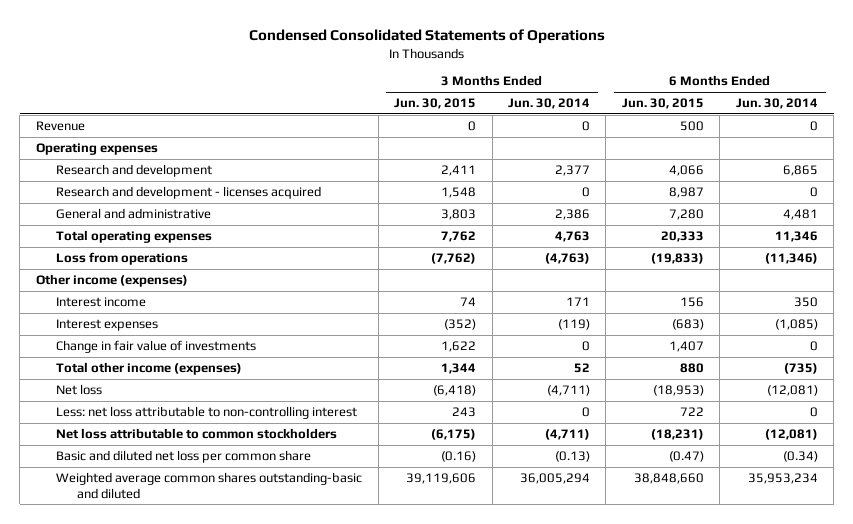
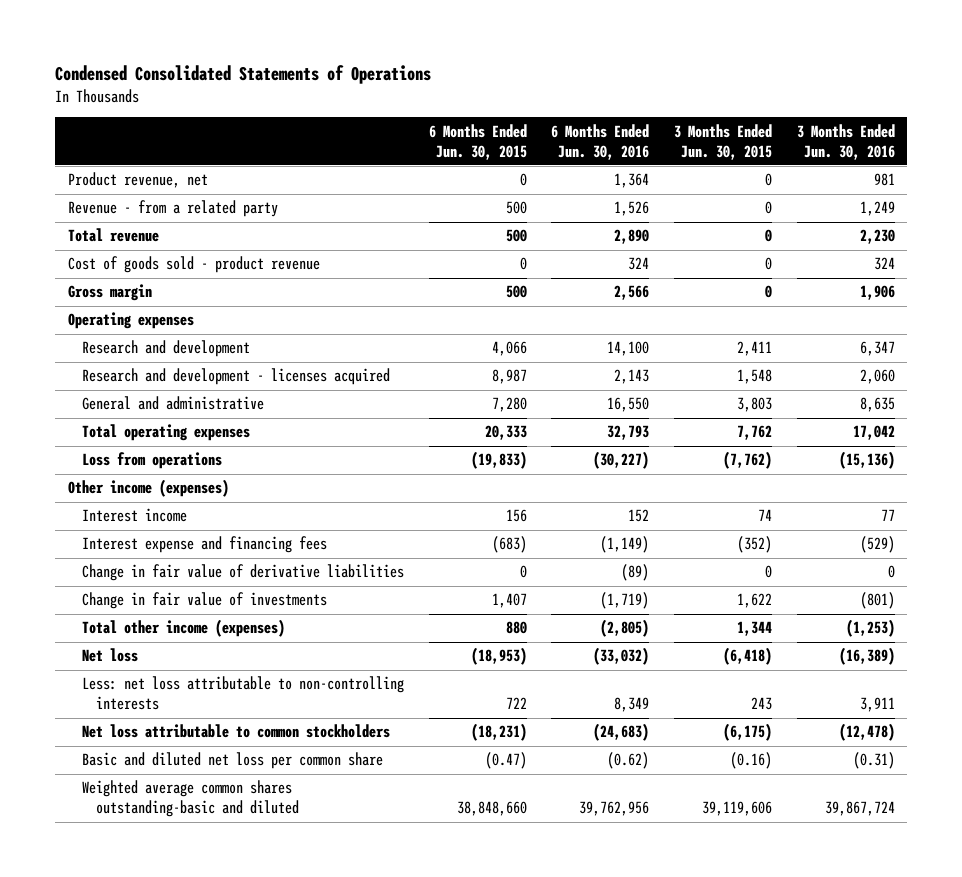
- | 3 Months Ended Jun. 30, 2015 | 3 Months Ended Jun. 30, 2014 | 6 Months Ended Jun. 30, 2015 | 6 Months Ended Jun. 30, 2014
+ | 6 Months Ended Jun. 30, 2015 | 6 Months Ended Jun. 30, 2016 | 3 Months Ended Jun. 30, 2015 | 3 Months Ended Jun. 30, 2016
- Revenue | 0 | 0 | 500 | 0
+ Product revenue, net | 0 | 1,364 | 0 | 981
+ Revenue - from a related party | 500 | 1,526 | 0 | 1,249
+ Total revenue | 500 | 2,890 | 0 | 2,230
+ Cost of goods sold - product revenue | 0 | 324 | 0 | 324
+ Gross margin | 500 | 2,566 | 0 | 1,906
- Interest expenses | (352) | (119) | (683) | (1,085)
+ Interest expense and financing fees | (683) | (1,149) | (352) | (529)
+ Change in fair value of derivative liabilities | 0 | (89) | 0 | 0
- Less: net loss attributable to non-controlling interest | 243 | 0 | 722 | 0
+ Less: net loss attributable to non-controlling interests | 722 | 8,349 | 243 | 3,911

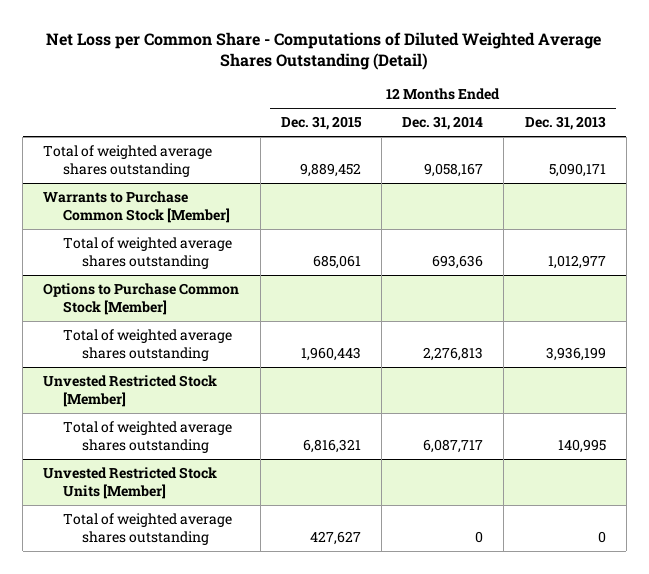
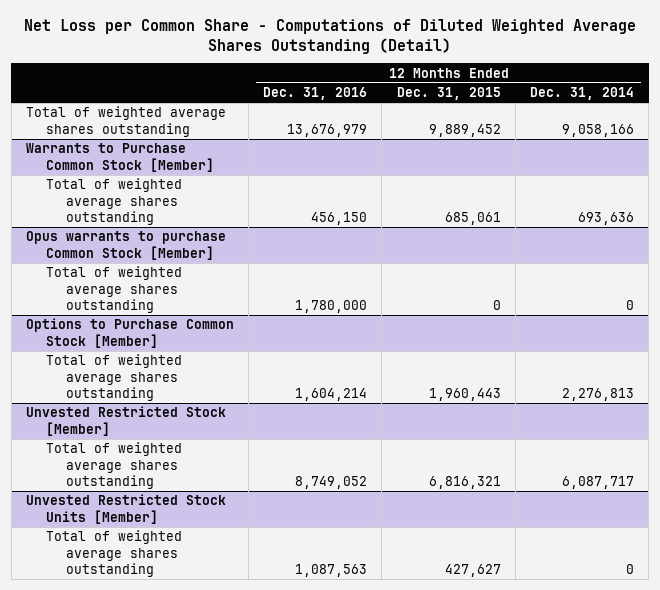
- | 12 Months Ended Dec. 31, 2015 | 12 Months Ended Dec. 31, 2014 | 12 Months Ended Dec. 31, 2013
+ | 12 Months Ended Dec. 31, 2016 | 12 Months Ended Dec. 31, 2015 | 12 Months Ended Dec. 31, 2014
- Total of weighted average shares outstanding | 9,889,452 | 9,058,167 | 5,090,171
+ Total of weighted average shares outstanding | 13,676,979 | 9,889,452 | 9,058,166
+ Opus warrants to purchase Common Stock [Member]
+ Total of weighted average shares outstanding | 1,780,000 | 0 | 0

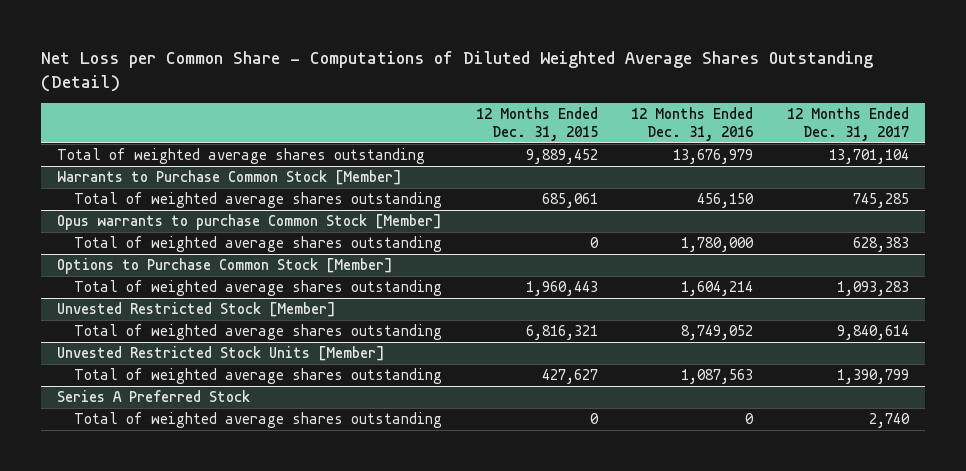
- | 12 Months Ended Dec. 31, 2016 | 12 Months Ended Dec. 31, 2015 | 12 Months Ended Dec. 31, 2014
+ | 12 Months Ended Dec. 31, 2015 | 12 Months Ended Dec. 31, 2016 | 12 Months Ended Dec. 31, 2017
+ Series A Preferred Stock
+ Total of weighted average shares outstanding | 0 | 0 | 2,740

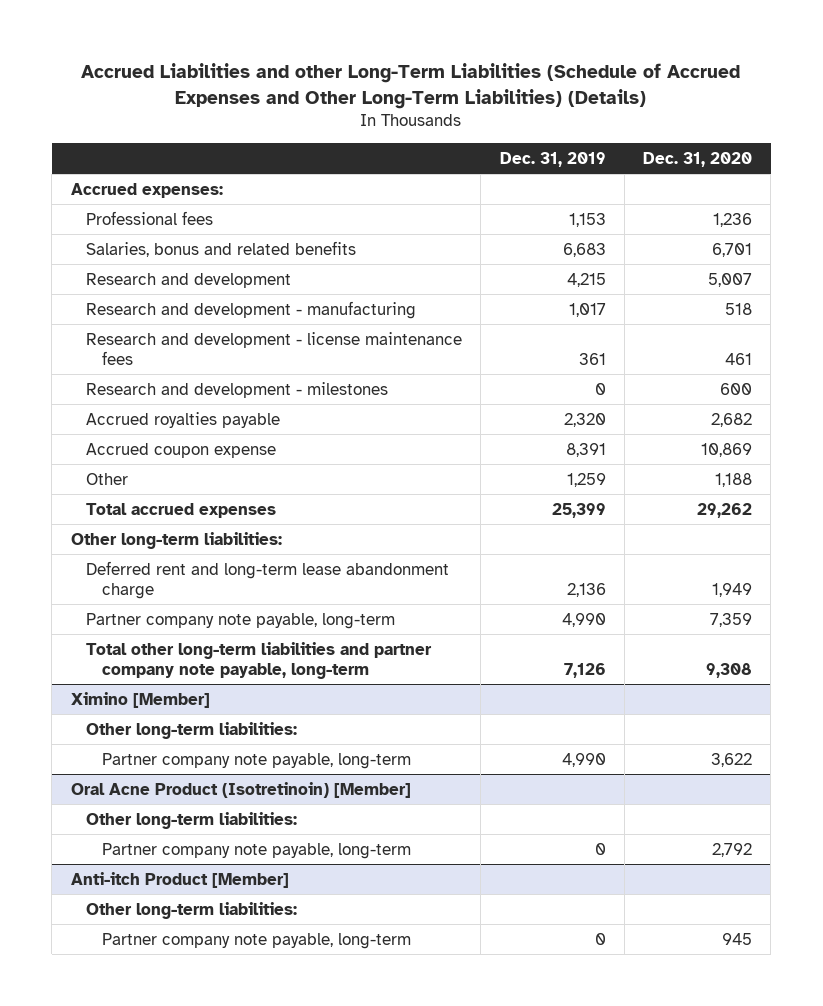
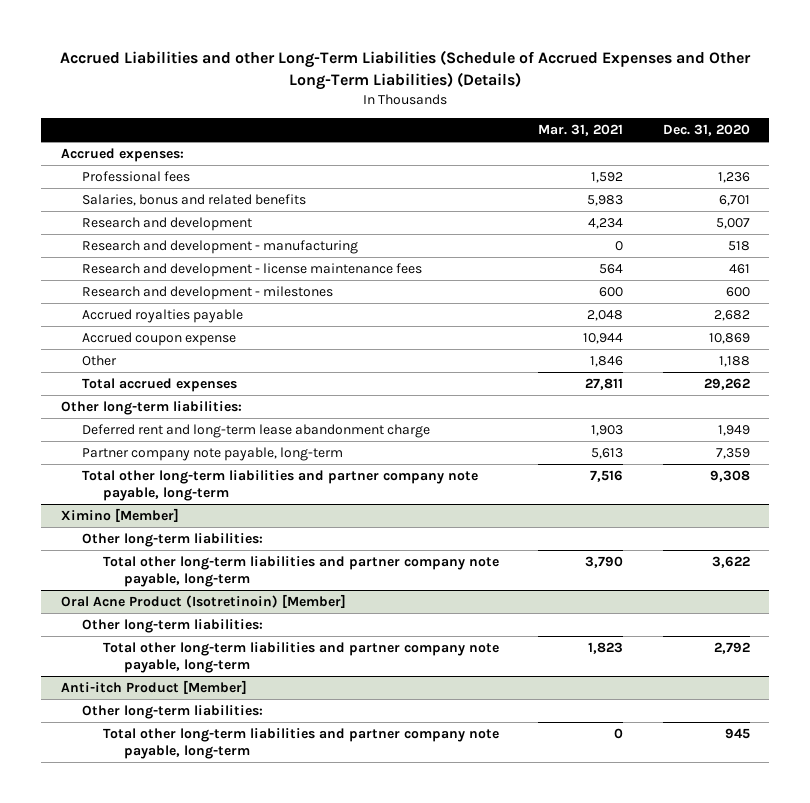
- | Dec. 31, 2019 | Dec. 31, 2020
+ | Mar. 31, 2021 | Dec. 31, 2020
@ Ximino [Member]
- Partner company note payable, long-term | 4,990 | 3,622
+ Total other long-term liabilities and partner company note payable, long-term | 3,790 | 3,622
@ Oral Acne Product (Isotretinoin) [Member]
- Partner company note payable, long-term | 0 | 2,792
+ Total other long-term liabilities and partner company note payable, long-term | 1,823 | 2,792
@ Anti-itch Product [Member]
- Partner company note payable, long-term | 0 | 945
+ Total other long-term liabilities and partner company note payable, long-term | 0 | 945

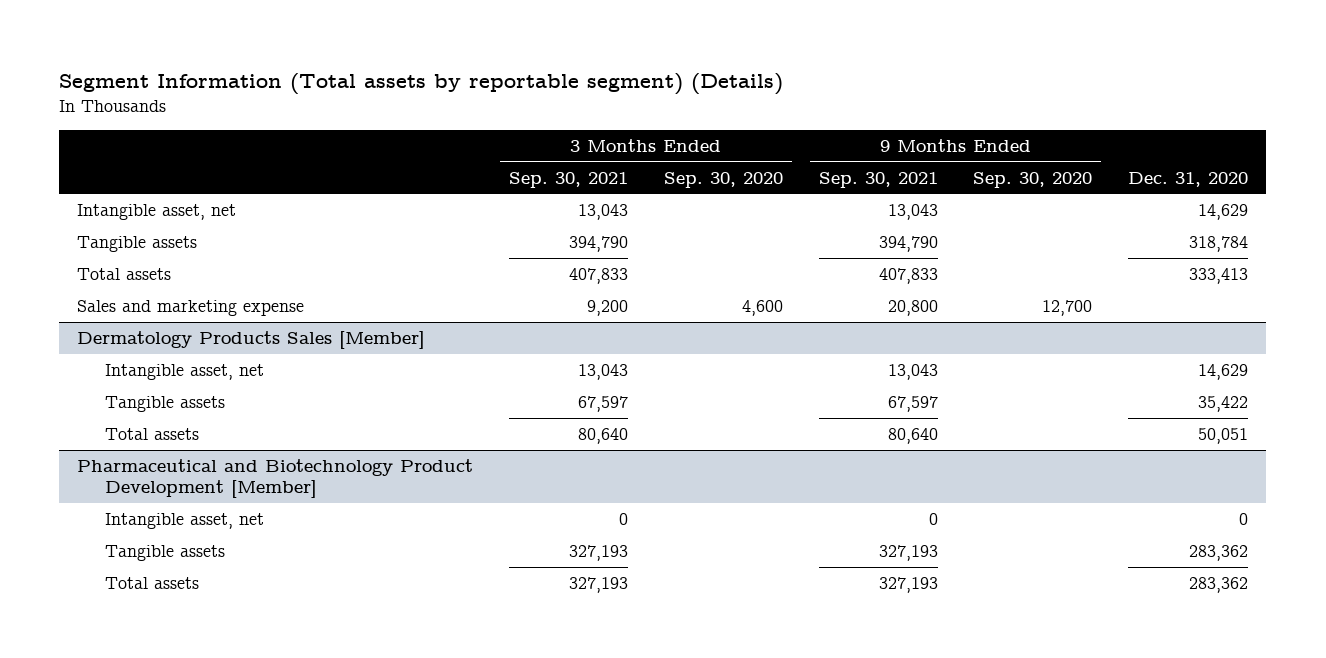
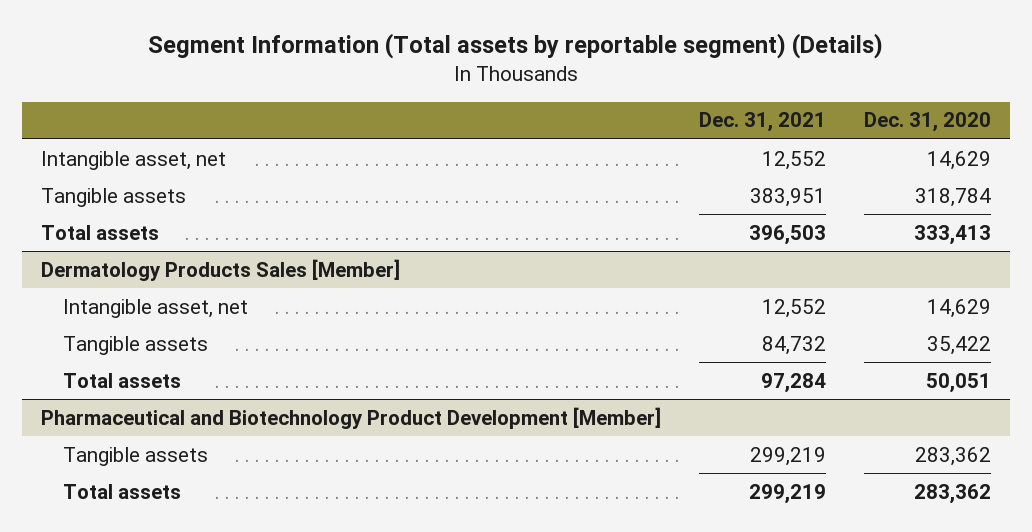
- | 3 Months Ended Sep. 30, 2021 | 3 Months Ended Sep. 30, 2020 | 9 Months Ended Sep. 30, 2021 | 9 Months Ended Sep. 30, 2020 | Dec. 31, 2020
+ | Dec. 31, 2021 | Dec. 31, 2020
- Sales and marketing expense | 9,200 | 4,600 | 20,800 | 12,700 |
@ Pharmaceutical and Biotechnology Product Development [Member]
- Intangible asset, net | 0 | | 0 | | 0

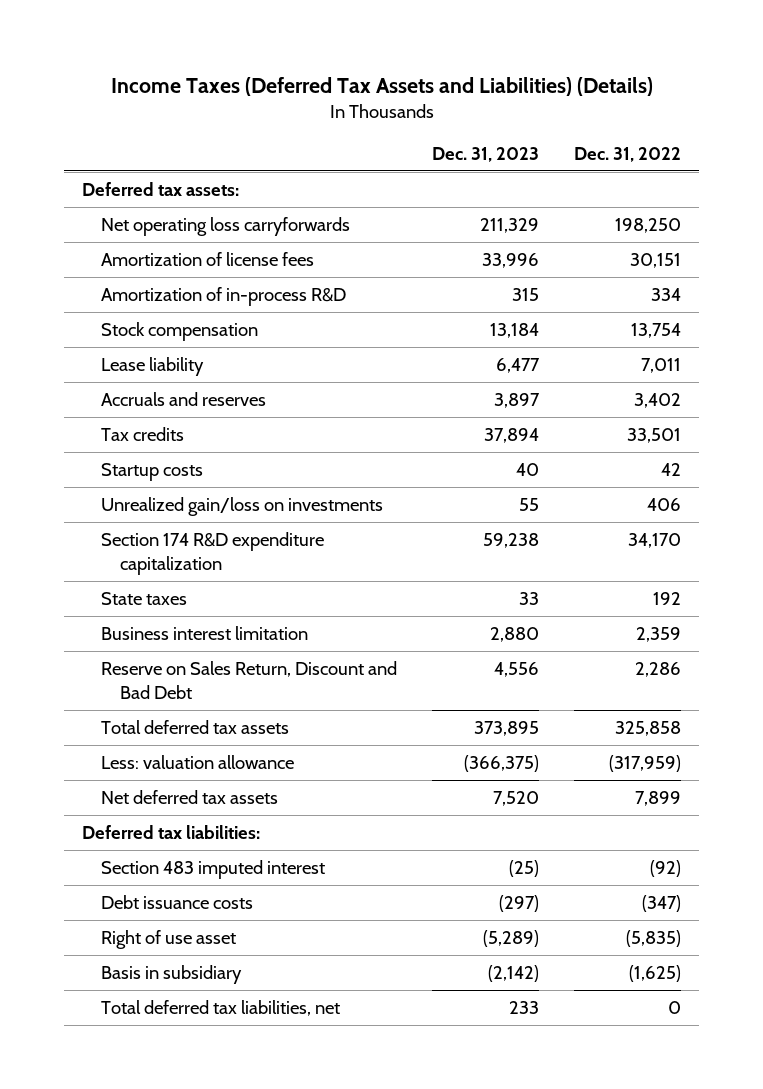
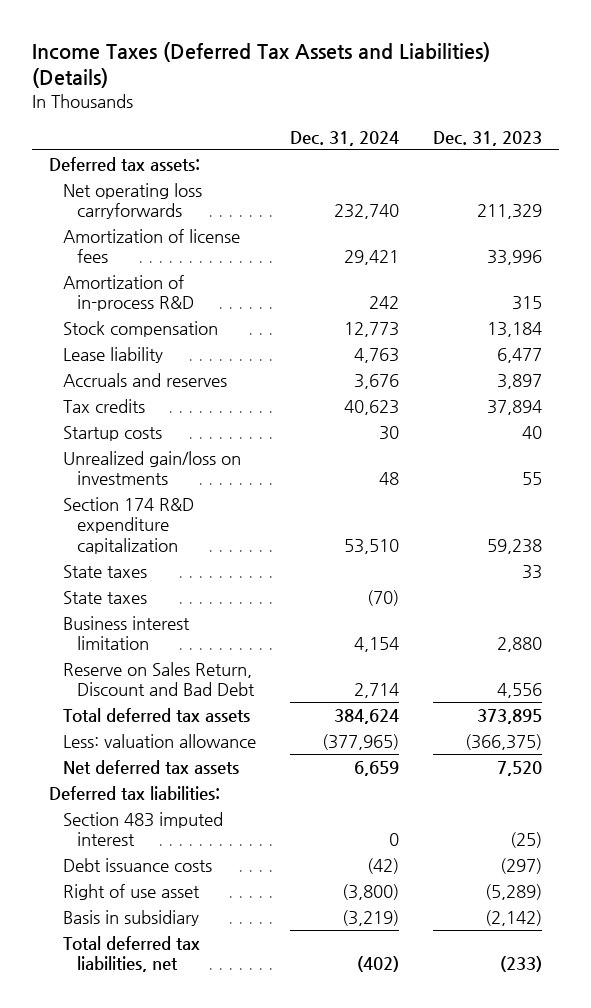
- | Dec. 31, 2023 | Dec. 31, 2022
+ | Dec. 31, 2024 | Dec. 31, 2023
+ State taxes | (70) |
- Total deferred tax liabilities, net | 233 | 0
+ Total deferred tax liabilities, net | (402) | (233)

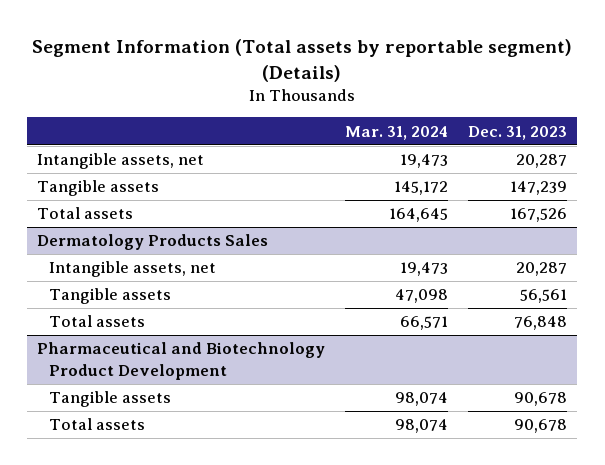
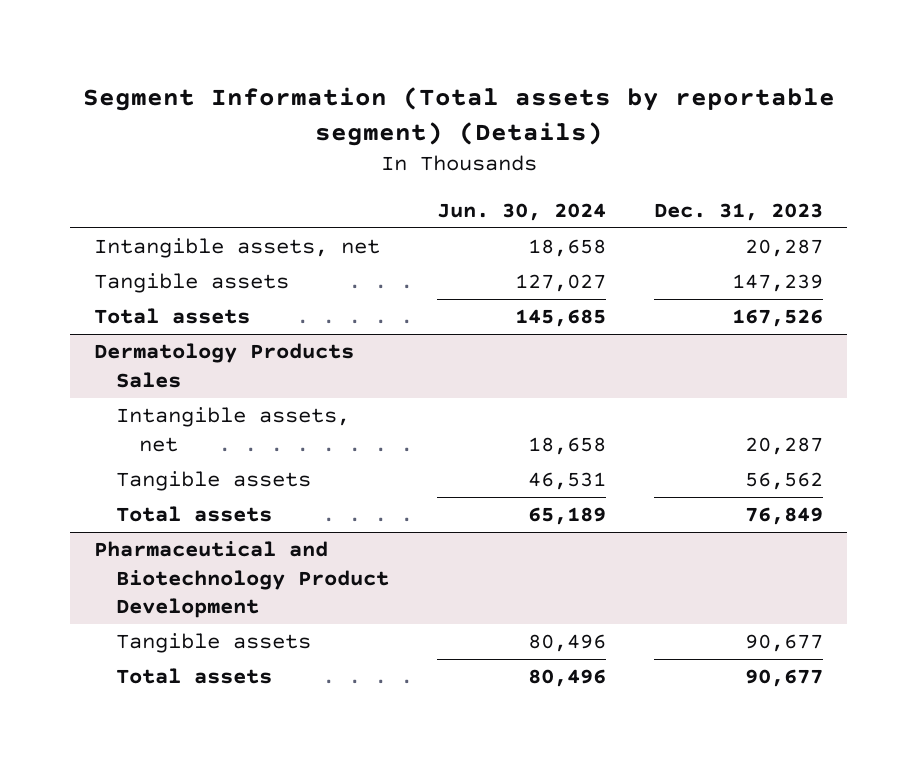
- | Mar. 31, 2024 | Dec. 31, 2023
+ | Jun. 30, 2024 | Dec. 31, 2023
@ Dermatology Products Sales
- Tangible assets | 47,098 | 56,561
- Total assets | 66,571 | 76,848
+ Tangible assets | 46,531 | 56,562
+ Total assets | 65,189 | 76,849
@ Pharmaceutical and Biotechnology Product Development
- Tangible assets | 98,074 | 90,678
- Total assets | 98,074 | 90,678
+ Tangible assets | 80,496 | 90,677
+ Total assets | 80,496 | 90,677

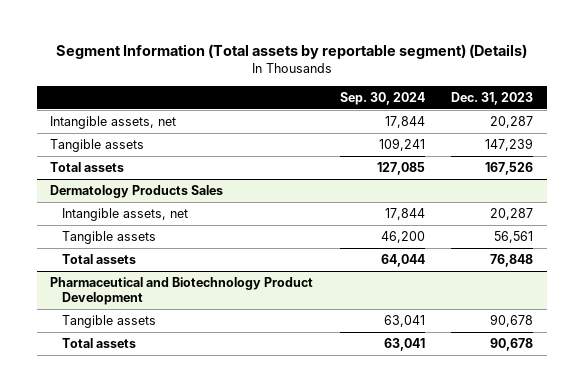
- | Jun. 30, 2024 | Dec. 31, 2023
+ | Sep. 30, 2024 | Dec. 31, 2023
@ Dermatology Products Sales
- Tangible assets | 46,531 | 56,562
- Total assets | 65,189 | 76,849
+ Tangible assets | 46,200 | 56,561
+ Total assets | 64,044 | 76,848
@ Pharmaceutical and Biotechnology Product Development
- Tangible assets | 80,496 | 90,677
- Total assets | 80,496 | 90,677
+ Tangible assets | 63,041 | 90,678
+ Total assets | 63,041 | 90,678

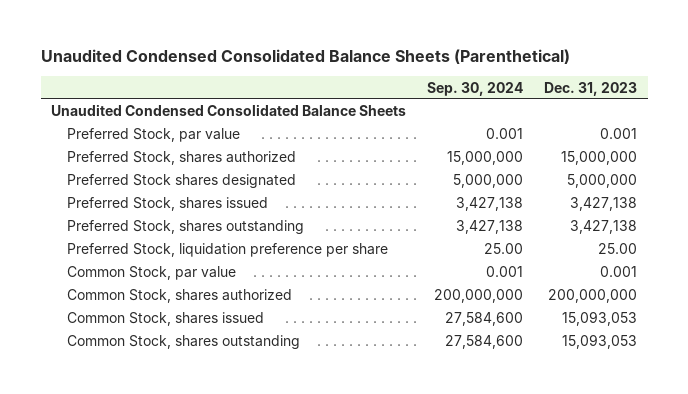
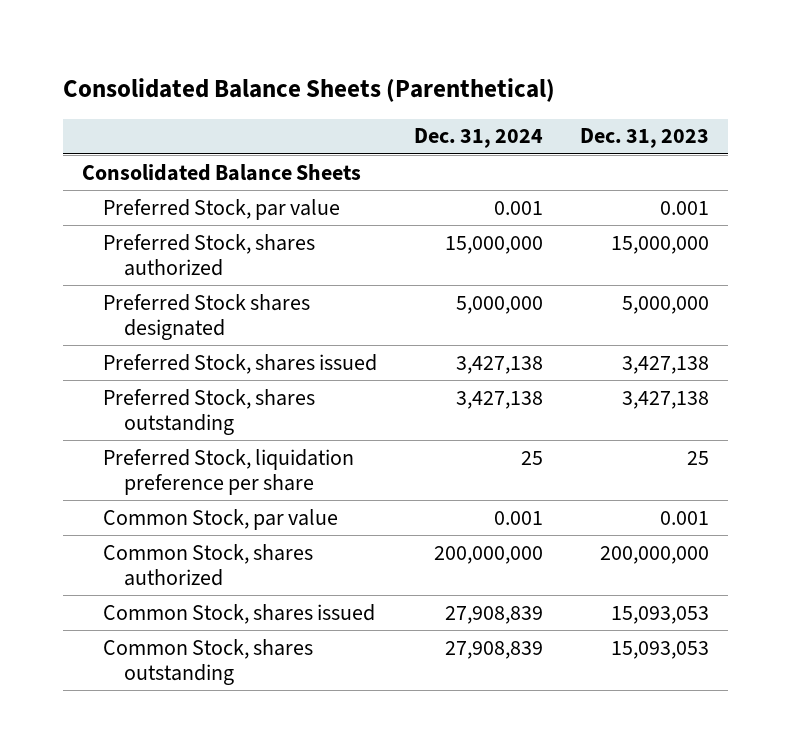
- Unaudited Condensed Consolidated Balance Sheets (Parenthetical)
+ Consolidated Balance Sheets (Parenthetical)
- | Sep. 30, 2024 | Dec. 31, 2023
+ | Dec. 31, 2024 | Dec. 31, 2023
- Unaudited Condensed Consolidated Balance Sheets
+ Consolidated Balance Sheets
- Preferred Stock, liquidation preference per share | 25.00 | 25.00
+ Preferred Stock, liquidation preference per share | 25 | 25

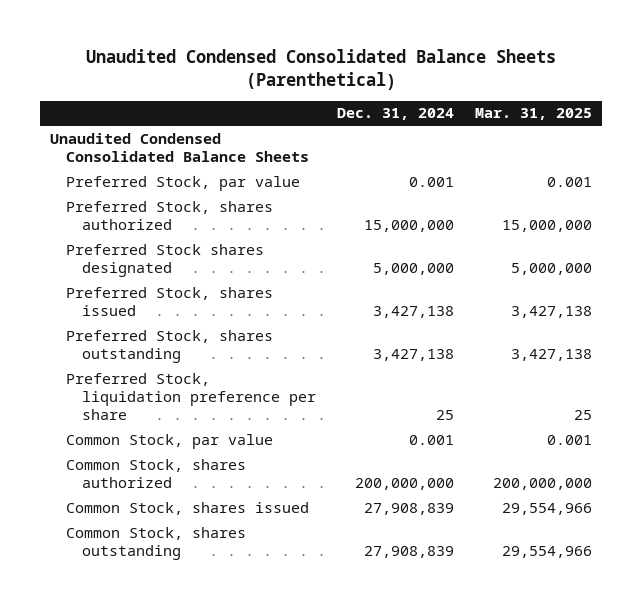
- Consolidated Balance Sheets (Parenthetical)
+ Unaudited Condensed Consolidated Balance Sheets (Parenthetical)
- | Dec. 31, 2024 | Dec. 31, 2023
+ | Dec. 31, 2024 | Mar. 31, 2025
- Consolidated Balance Sheets
+ Unaudited Condensed Consolidated Balance Sheets

